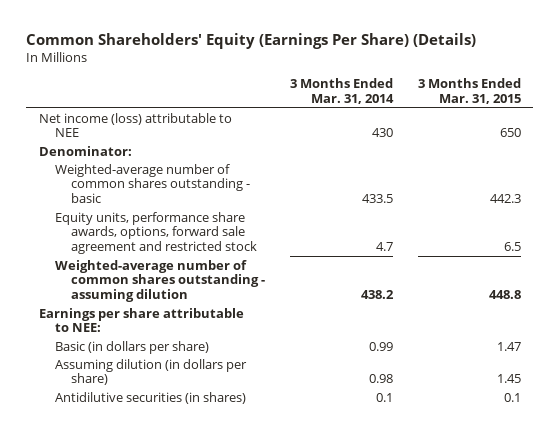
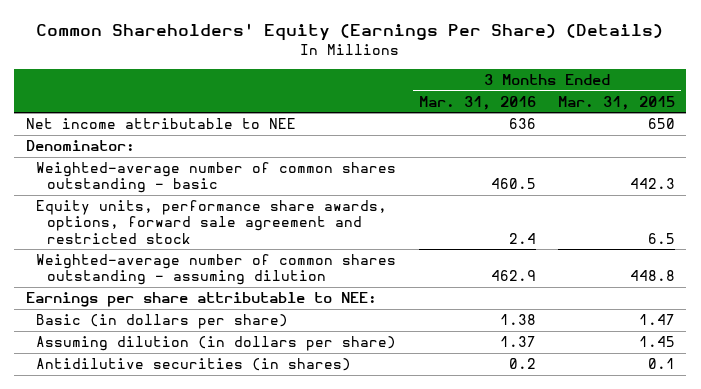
- | 3 Months Ended Mar. 31, 2014 | 3 Months Ended Mar. 31, 2015
+ | 3 Months Ended Mar. 31, 2016 | 3 Months Ended Mar. 31, 2015
- Net income (loss) attributable to NEE | 430 | 650
+ Net income attributable to NEE | 636 | 650

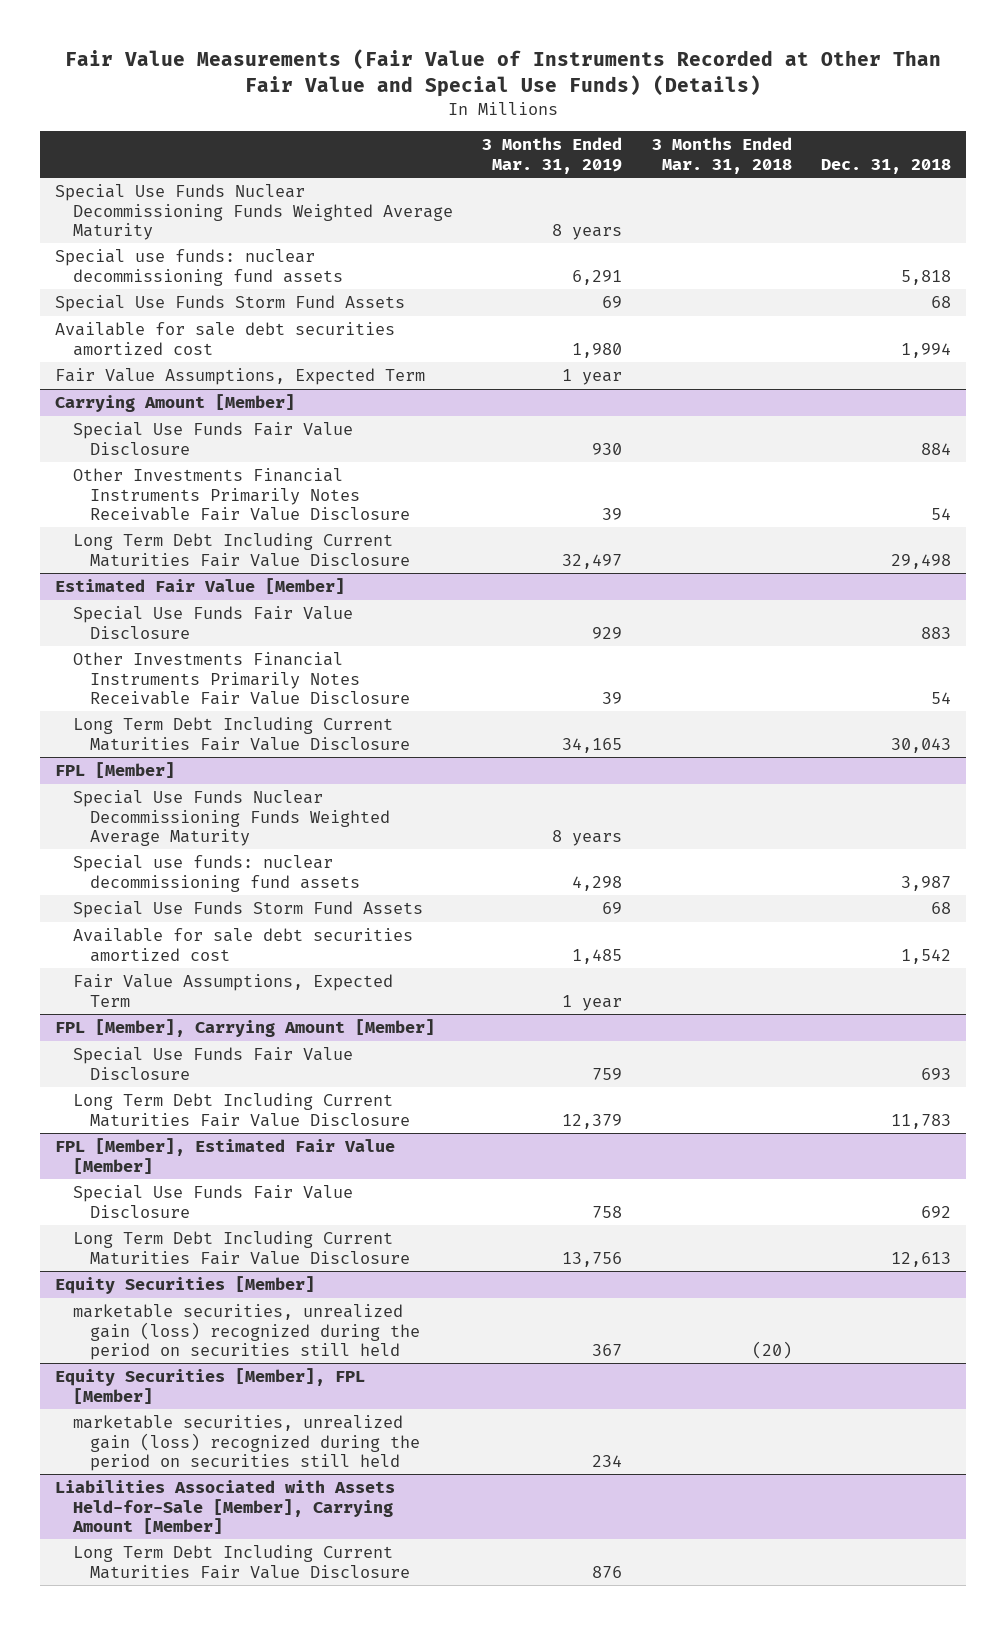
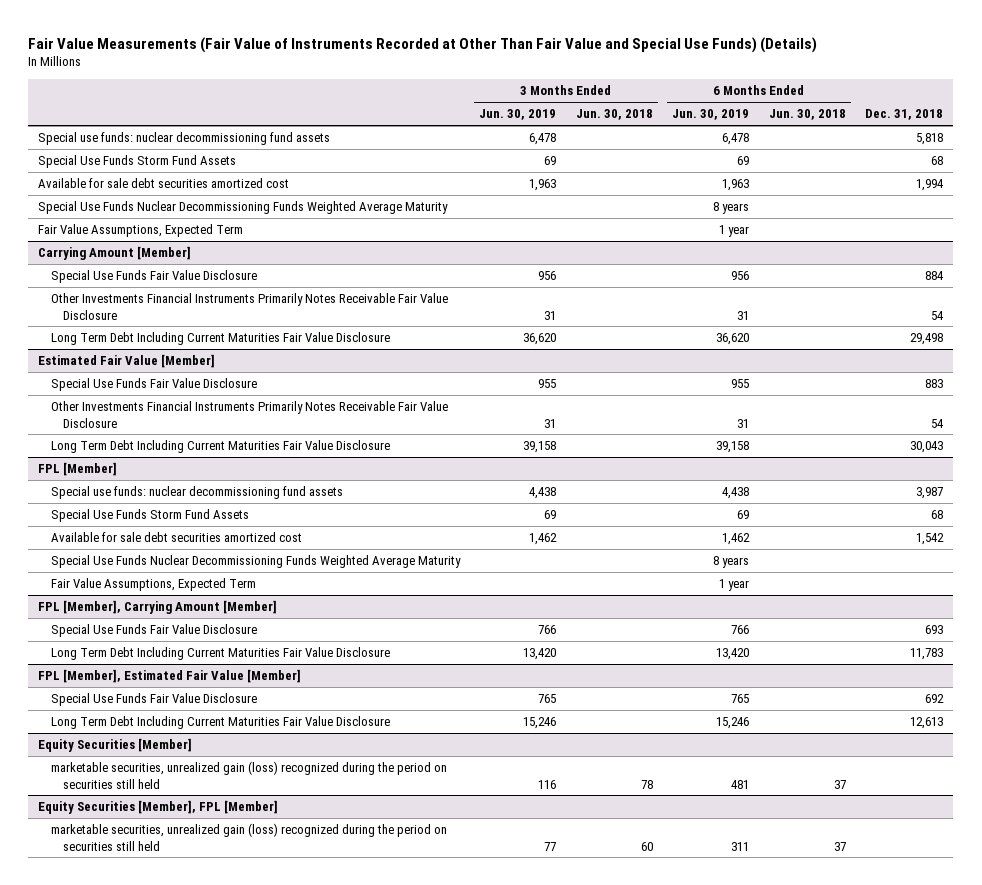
- | 3 Months Ended Mar. 31, 2019 | 3 Months Ended Mar. 31, 2018 | Dec. 31, 2018
+ | 3 Months Ended Jun. 30, 2019 | 3 Months Ended Jun. 30, 2018 | 6 Months Ended Jun. 30, 2019 | 6 Months Ended Jun. 30, 2018 | Dec. 31, 2018
moved down: Special Use Funds Nuclear Decommissioning Funds Weighted Average Maturity | | | 8 years | |
@ FPL [Member]
moved down: Special Use Funds Nuclear Decommissioning Funds Weighted Average Maturity | | | 8 years | |
- Liabilities Associated with Assets Held-for-Sale [Member], Carrying Amount [Member]
- Long Term Debt Including Current Maturities Fair Value Disclosure | 876 | |

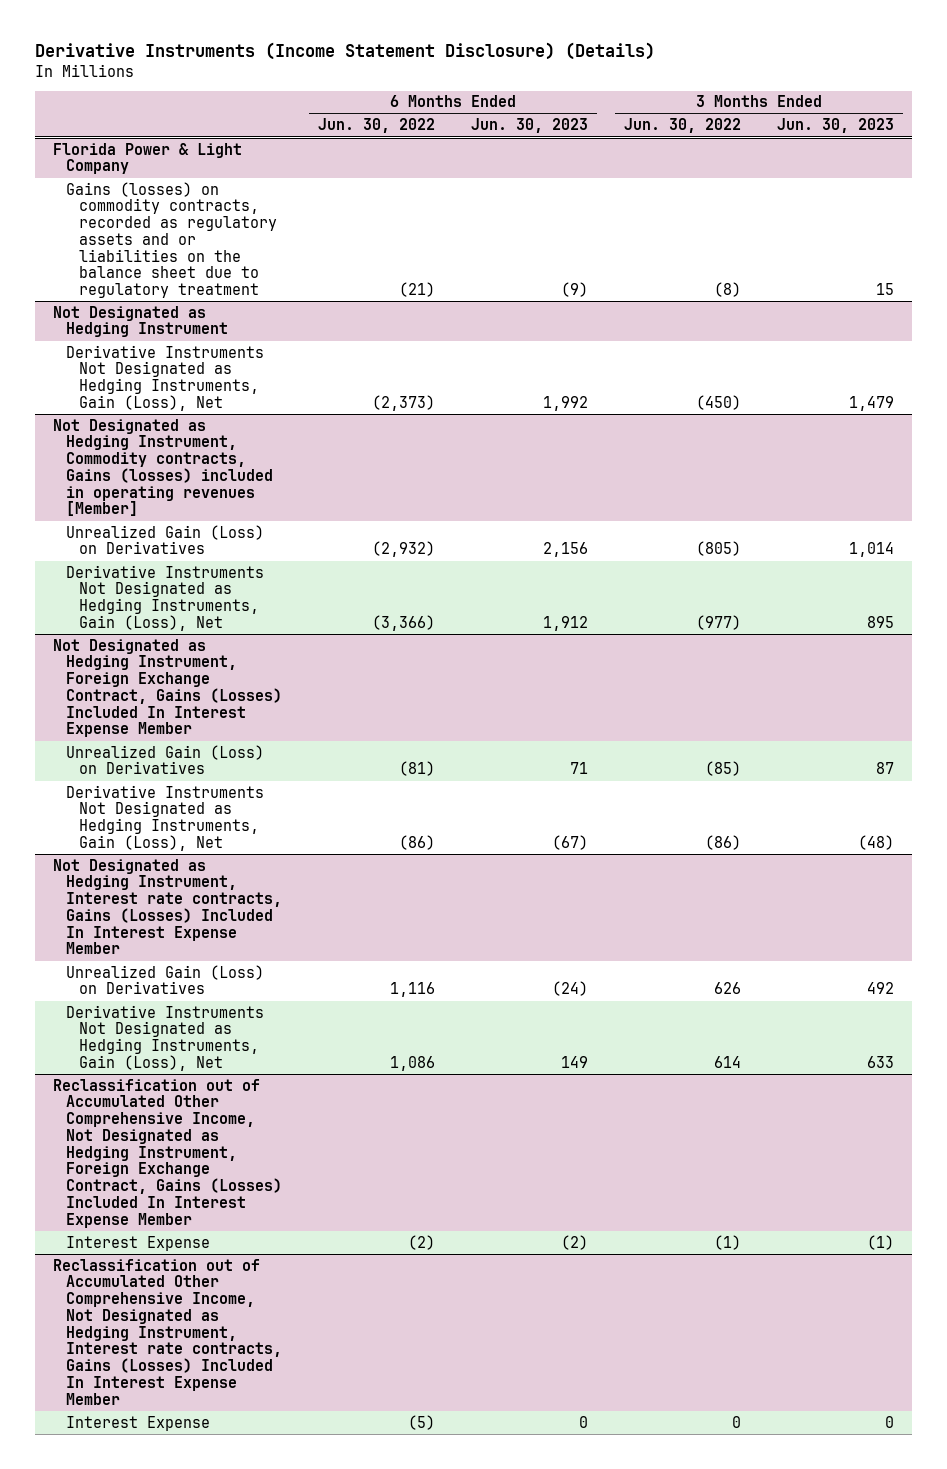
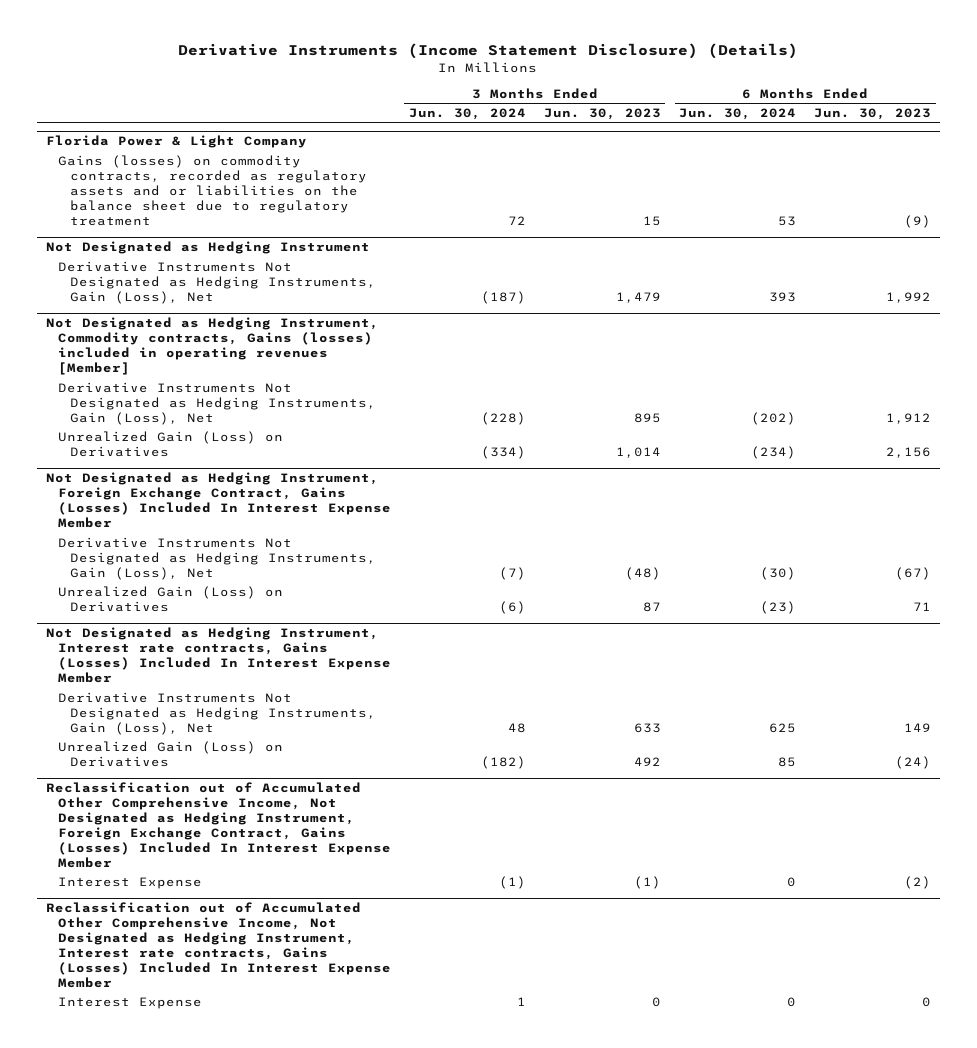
- | 6 Months Ended Jun. 30, 2022 | 6 Months Ended Jun. 30, 2023 | 3 Months Ended Jun. 30, 2022 | 3 Months Ended Jun. 30, 2023
+ | 3 Months Ended Jun. 30, 2024 | 3 Months Ended Jun. 30, 2023 | 6 Months Ended Jun. 30, 2024 | 6 Months Ended Jun. 30, 2023
@ Not Designated as Hedging Instrument, Commodity contracts, Gains (losses) included in operating revenues [Member]
moved down: Unrealized Gain (Loss) on Derivatives | (334) | 1,014 | (234) | 2,156
@ Not Designated as Hedging Instrument, Foreign Exchange Contract, Gains (Losses) Included In Interest Expense Member
moved down: Unrealized Gain (Loss) on Derivatives | (6) | 87 | (23) | 71
@ Not Designated as Hedging Instrument, Interest rate contracts, Gains (Losses) Included In Interest Expense Member
moved down: Unrealized Gain (Loss) on Derivatives | (182) | 492 | 85 | (24)

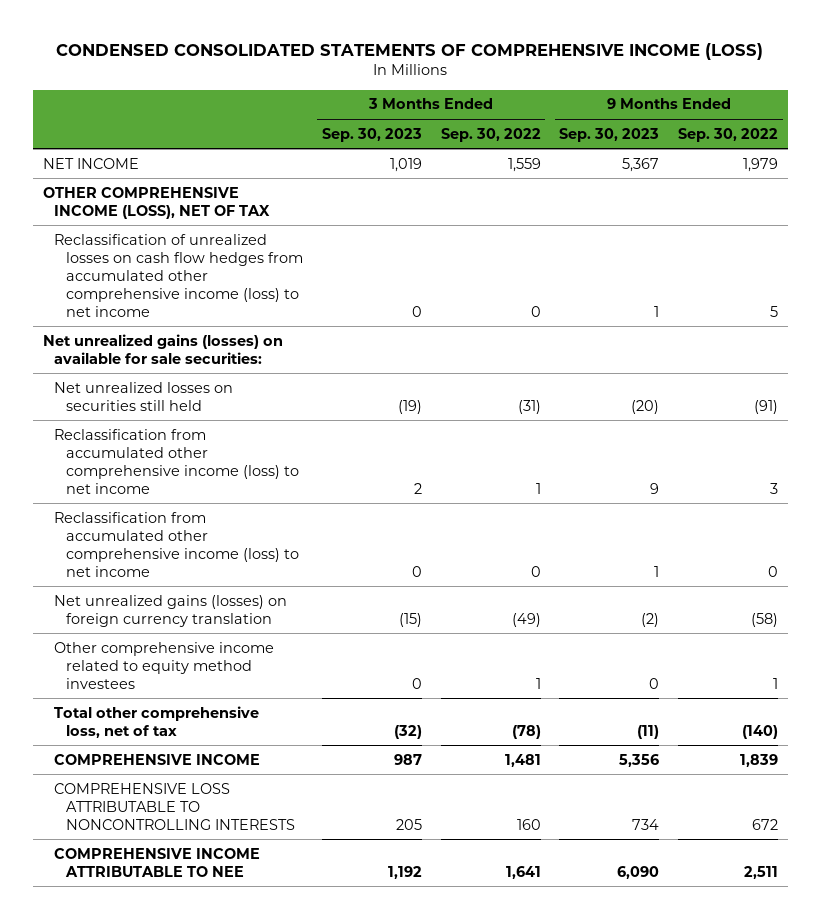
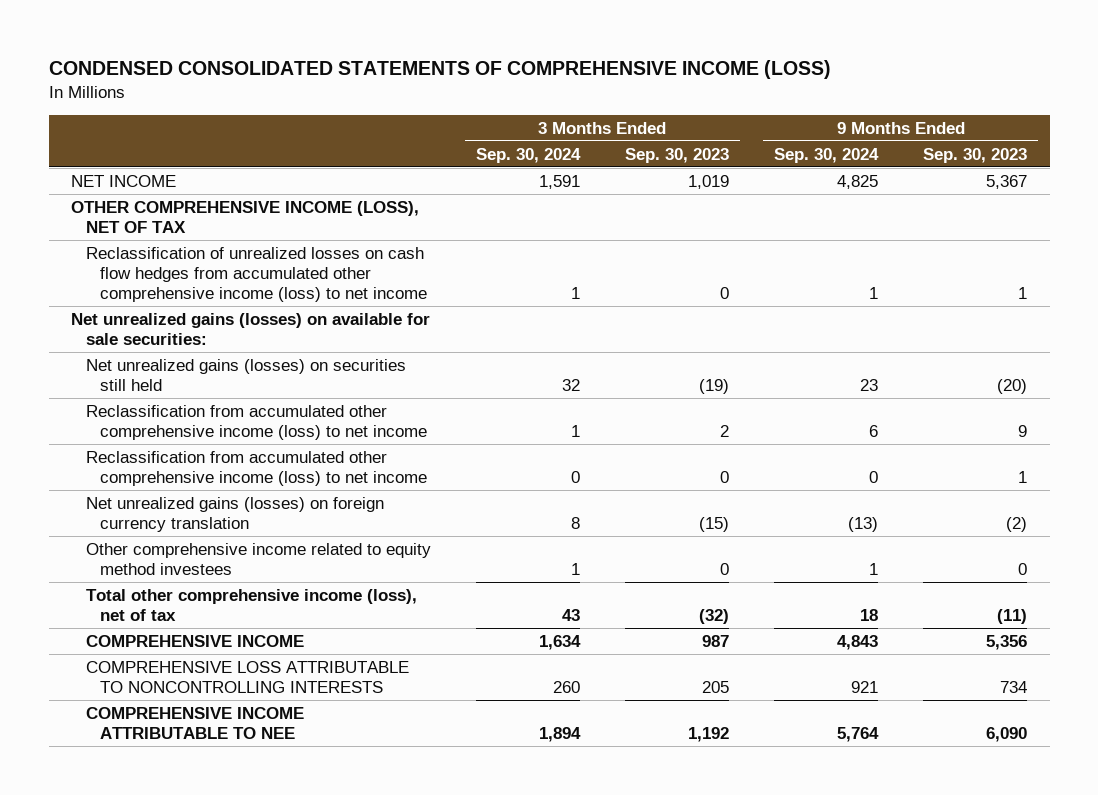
- | 3 Months Ended Sep. 30, 2023 | 3 Months Ended Sep. 30, 2022 | 9 Months Ended Sep. 30, 2023 | 9 Months Ended Sep. 30, 2022
+ | 3 Months Ended Sep. 30, 2024 | 3 Months Ended Sep. 30, 2023 | 9 Months Ended Sep. 30, 2024 | 9 Months Ended Sep. 30, 2023
- Net unrealized losses on securities still held | (19) | (31) | (20) | (91)
+ Net unrealized gains (losses) on securities still held | 32 | (19) | 23 | (20)
- Total other comprehensive loss, net of tax | (32) | (78) | (11) | (140)
+ Total other comprehensive income (loss), net of tax | 43 | (32) | 18 | (11)

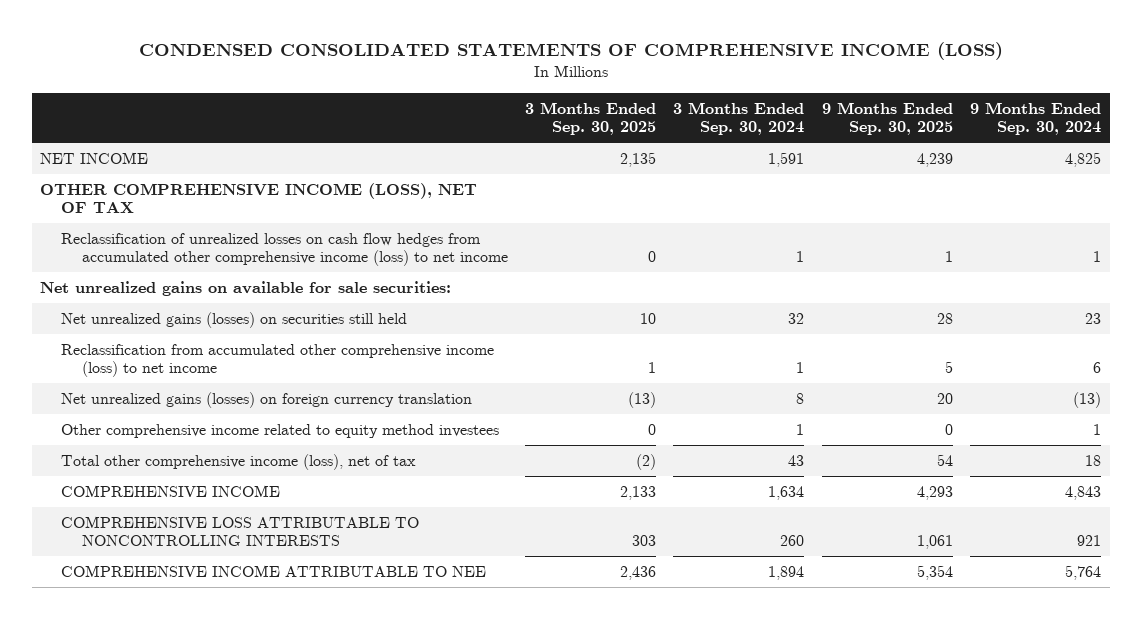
- | 3 Months Ended Sep. 30, 2024 | 3 Months Ended Sep. 30, 2023 | 9 Months Ended Sep. 30, 2024 | 9 Months Ended Sep. 30, 2023
+ | 3 Months Ended Sep. 30, 2025 | 3 Months Ended Sep. 30, 2024 | 9 Months Ended Sep. 30, 2025 | 9 Months Ended Sep. 30, 2024
- Net unrealized gains (losses) on available for sale securities:
+ Net unrealized gains on available for sale securities:
- Reclassification from accumulated other comprehensive income (loss) to net income | 0 | 0 | 0 | 1

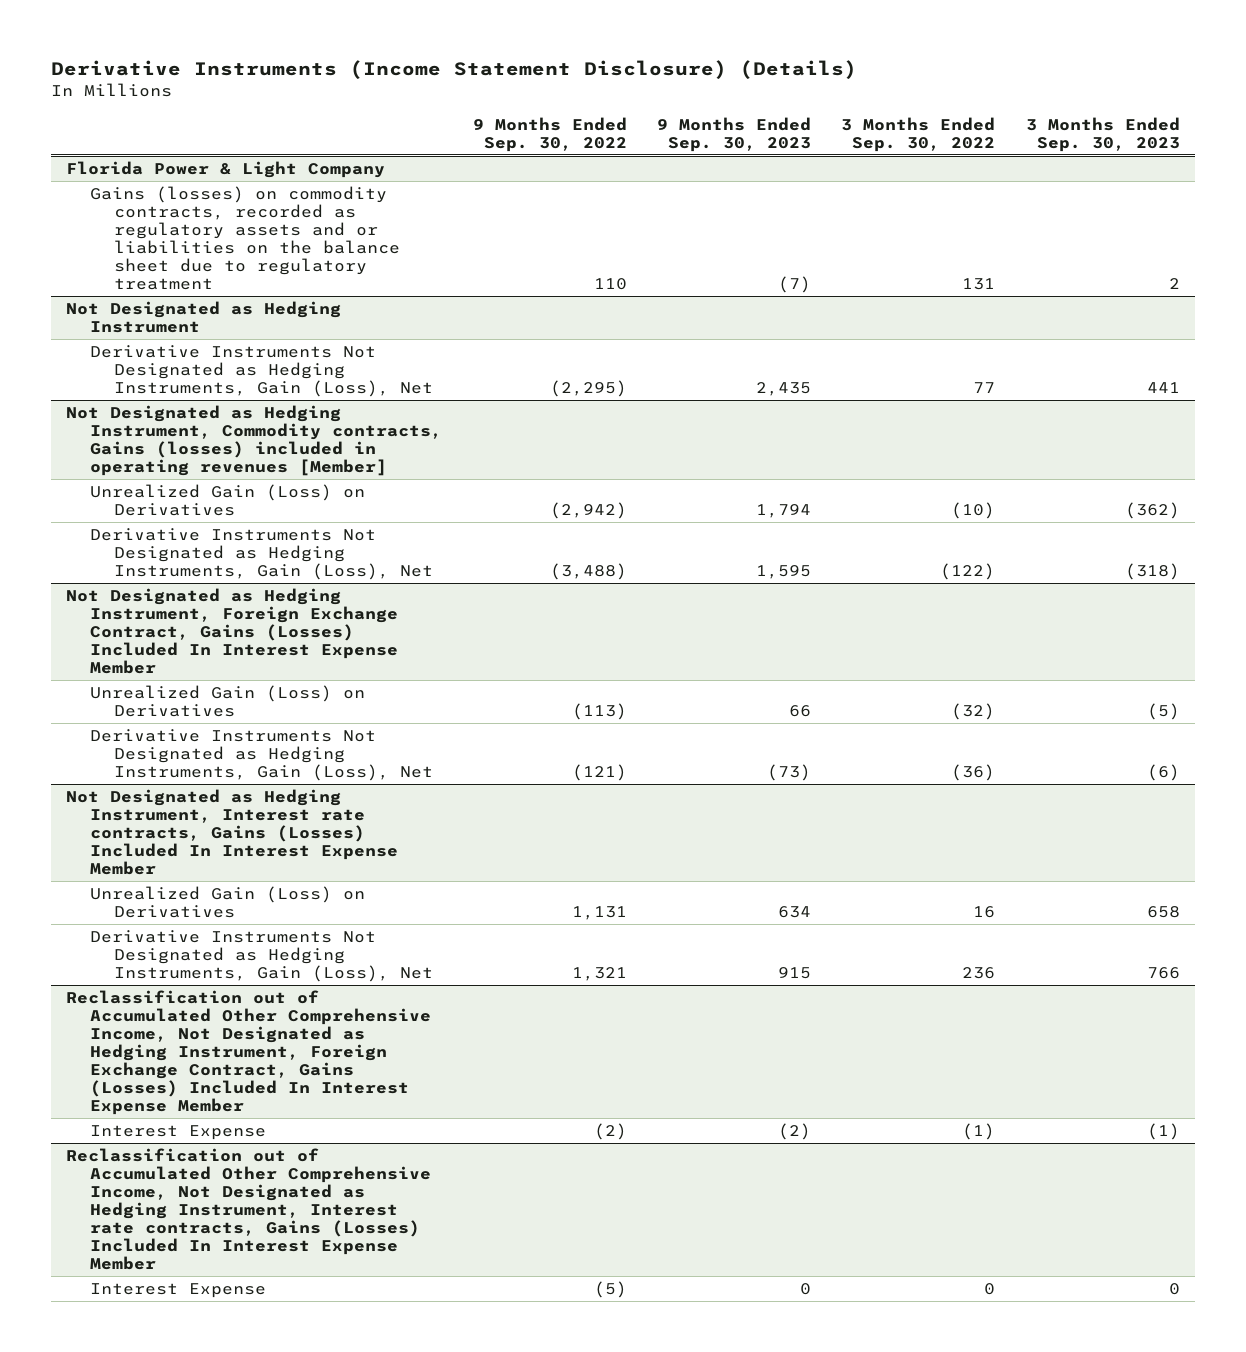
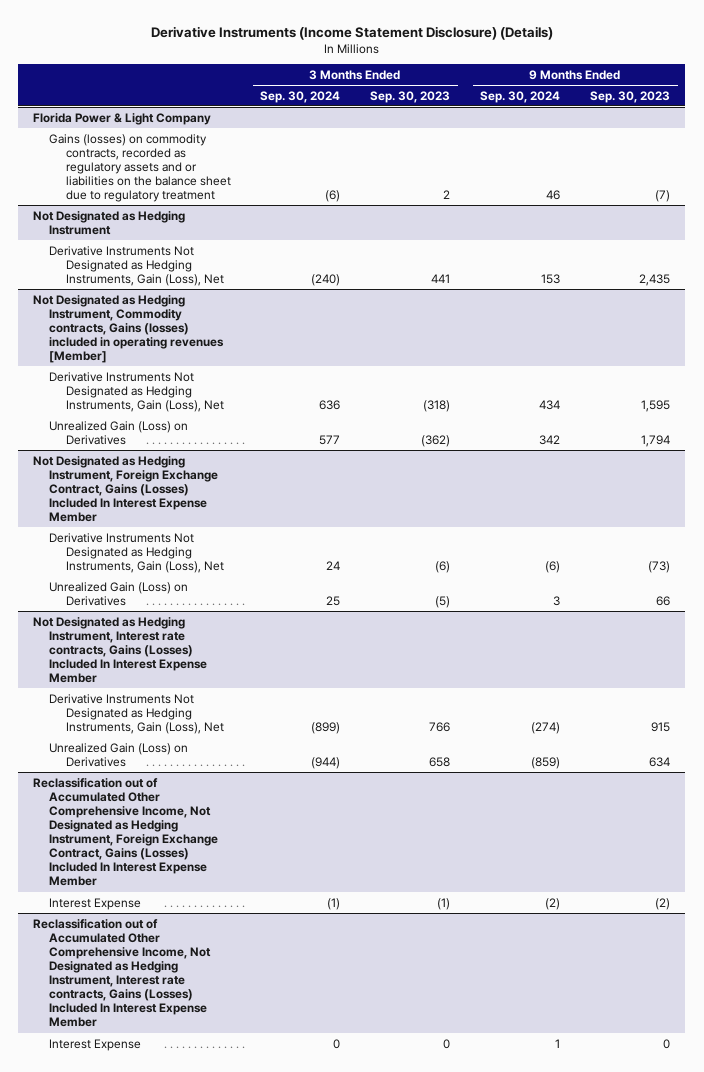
- | 9 Months Ended Sep. 30, 2022 | 9 Months Ended Sep. 30, 2023 | 3 Months Ended Sep. 30, 2022 | 3 Months Ended Sep. 30, 2023
+ | 3 Months Ended Sep. 30, 2024 | 3 Months Ended Sep. 30, 2023 | 9 Months Ended Sep. 30, 2024 | 9 Months Ended Sep. 30, 2023
@ Not Designated as Hedging Instrument, Commodity contracts, Gains (losses) included in operating revenues [Member]
moved down: Unrealized Gain (Loss) on Derivatives | 577 | (362) | 342 | 1,794
@ Not Designated as Hedging Instrument, Foreign Exchange Contract, Gains (Losses) Included In Interest Expense Member
moved down: Unrealized Gain (Loss) on Derivatives | 25 | (5) | 3 | 66
@ Not Designated as Hedging Instrument, Interest rate contracts, Gains (Losses) Included In Interest Expense Member
moved down: Unrealized Gain (Loss) on Derivatives | (944) | 658 | (859) | 634

